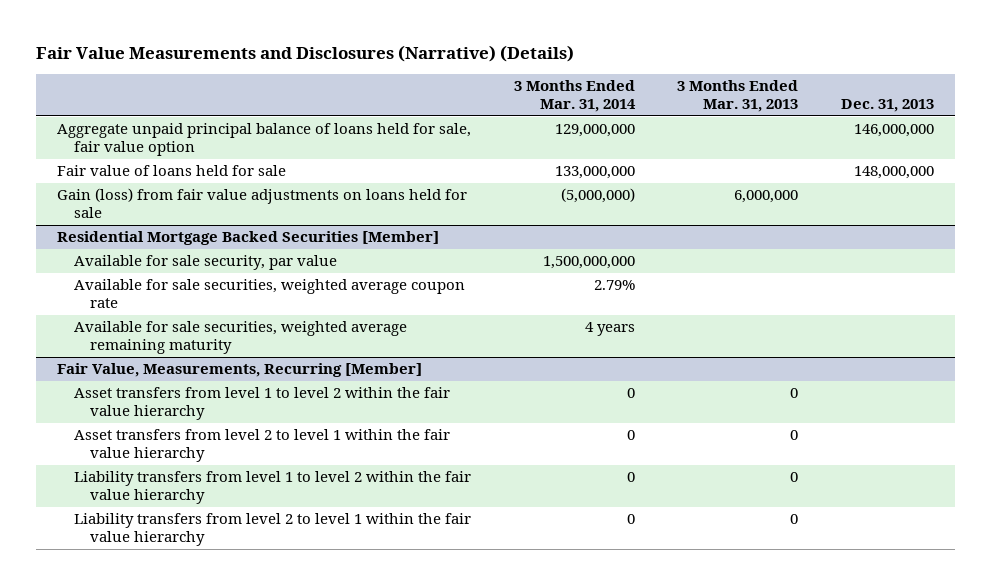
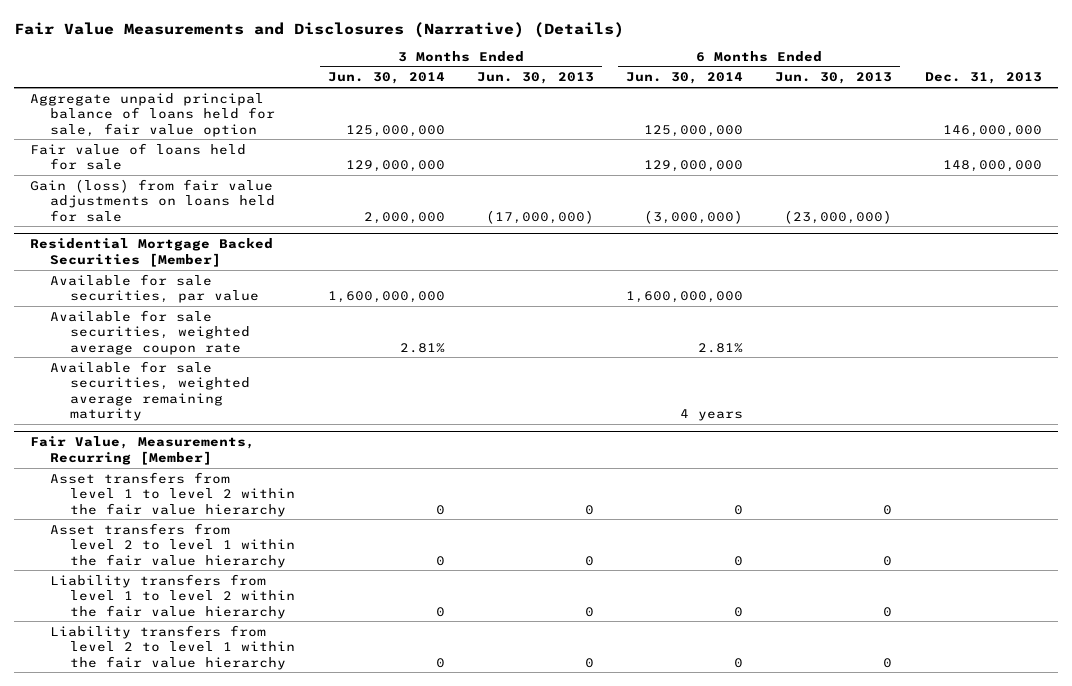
- | 3 Months Ended Mar. 31, 2014 | 3 Months Ended Mar. 31, 2013 | Dec. 31, 2013
+ | 3 Months Ended Jun. 30, 2014 | 3 Months Ended Jun. 30, 2013 | 6 Months Ended Jun. 30, 2014 | 6 Months Ended Jun. 30, 2013 | Dec. 31, 2013
@ Residential Mortgage Backed Securities [Member]
- Available for sale security, par value | 1,500,000,000 | |
+ Available for sale securities, par value | 1,600,000,000 | | 1,600,000,000 | |

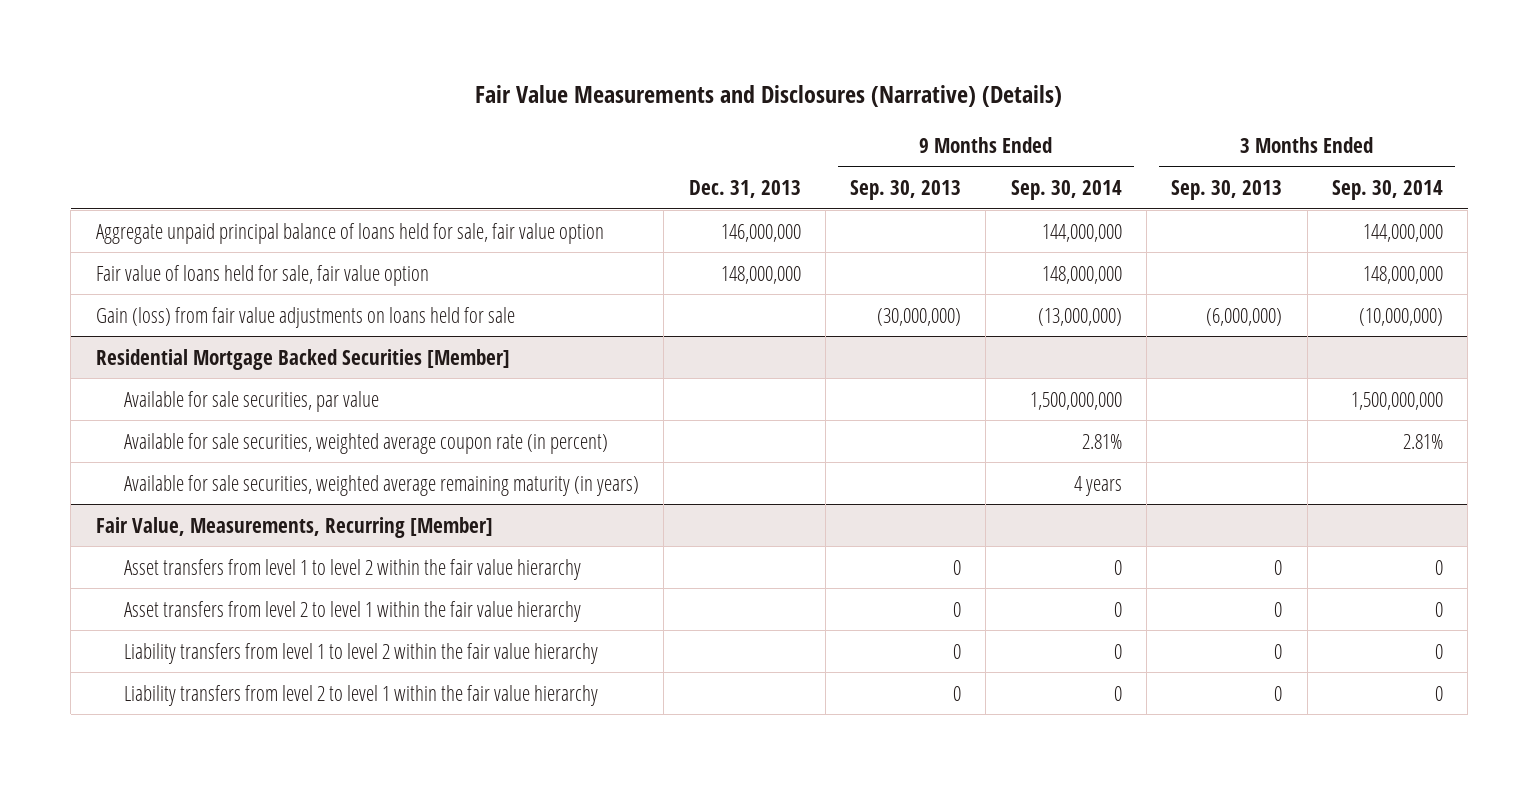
- | 3 Months Ended Jun. 30, 2014 | 3 Months Ended Jun. 30, 2013 | 6 Months Ended Jun. 30, 2014 | 6 Months Ended Jun. 30, 2013 | Dec. 31, 2013
+ | Dec. 31, 2013 | 9 Months Ended Sep. 30, 2013 | 9 Months Ended Sep. 30, 2014 | 3 Months Ended Sep. 30, 2013 | 3 Months Ended Sep. 30, 2014
- Fair value of loans held for sale | 129,000,000 | | 129,000,000 | | 148,000,000
+ Fair value of loans held for sale, fair value option | 148,000,000 | | 148,000,000 | | 148,000,000
@ Residential Mortgage Backed Securities [Member]
- Available for sale securities, weighted average coupon rate | 2.81% | | 2.81% | |
- Available for sale securities, weighted average remaining maturity | | | 4 years | |
+ Available for sale securities, weighted average coupon rate (in percent) | | | 2.81% | | 2.81%
+ Available for sale securities, weighted average remaining maturity (in years) | | | 4 years | |

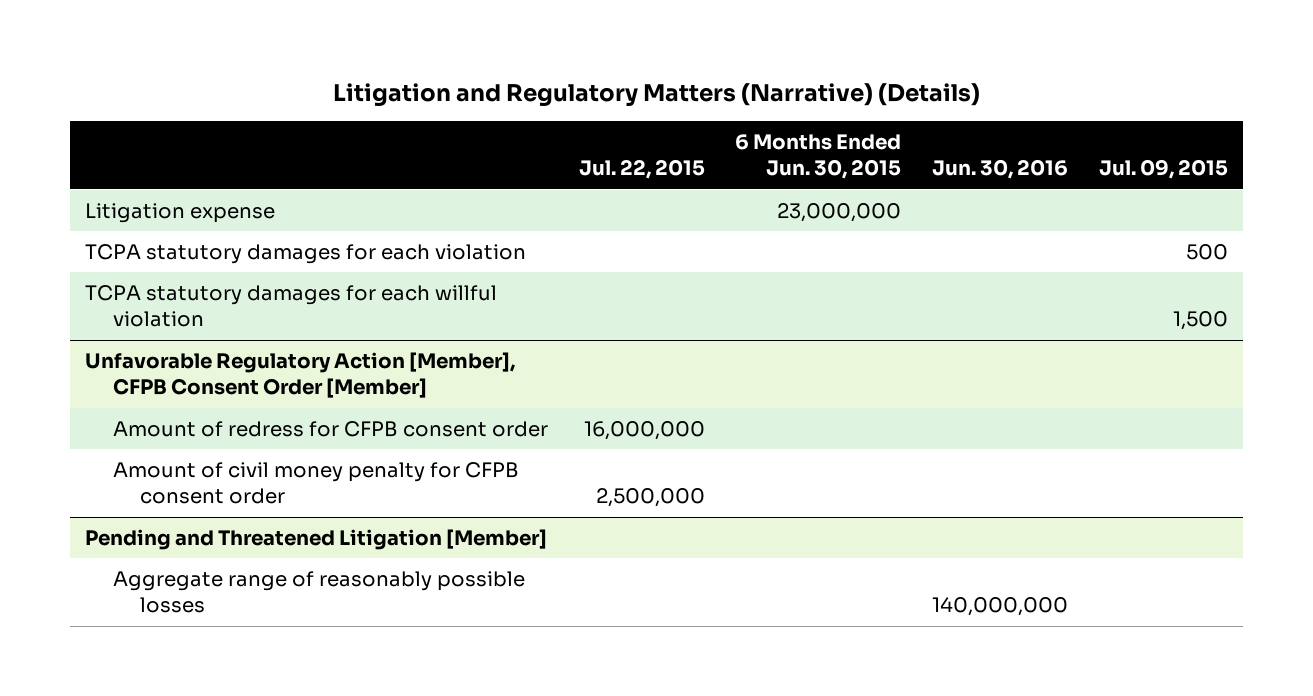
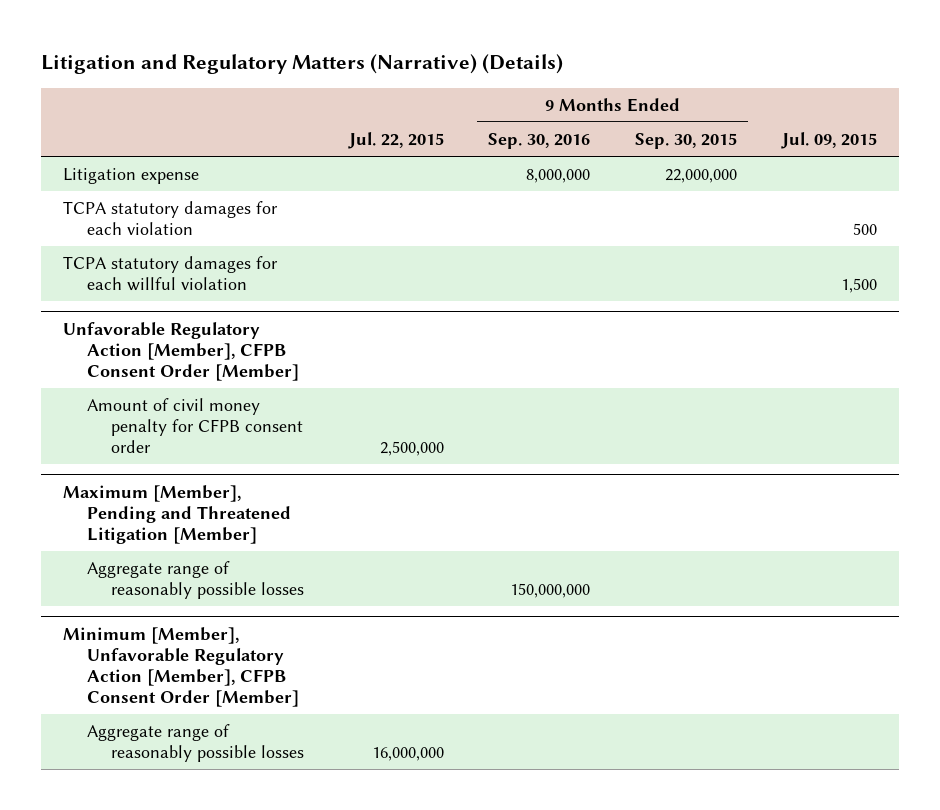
- | Jul. 22, 2015 | 6 Months Ended Jun. 30, 2015 | Jun. 30, 2016 | Jul. 09, 2015
+ | Jul. 22, 2015 | 9 Months Ended Sep. 30, 2016 | 9 Months Ended Sep. 30, 2015 | Jul. 09, 2015
@ Unfavorable Regulatory Action [Member], CFPB Consent Order [Member]
- Amount of redress for CFPB consent order | 16,000,000 | | |
- Pending and Threatened Litigation [Member]
+ Maximum [Member], Pending and Threatened Litigation [Member]
+ Minimum [Member], Unfavorable Regulatory Action [Member], CFPB Consent Order [Member]
+ Aggregate range of reasonably possible losses | 16,000,000 | | |

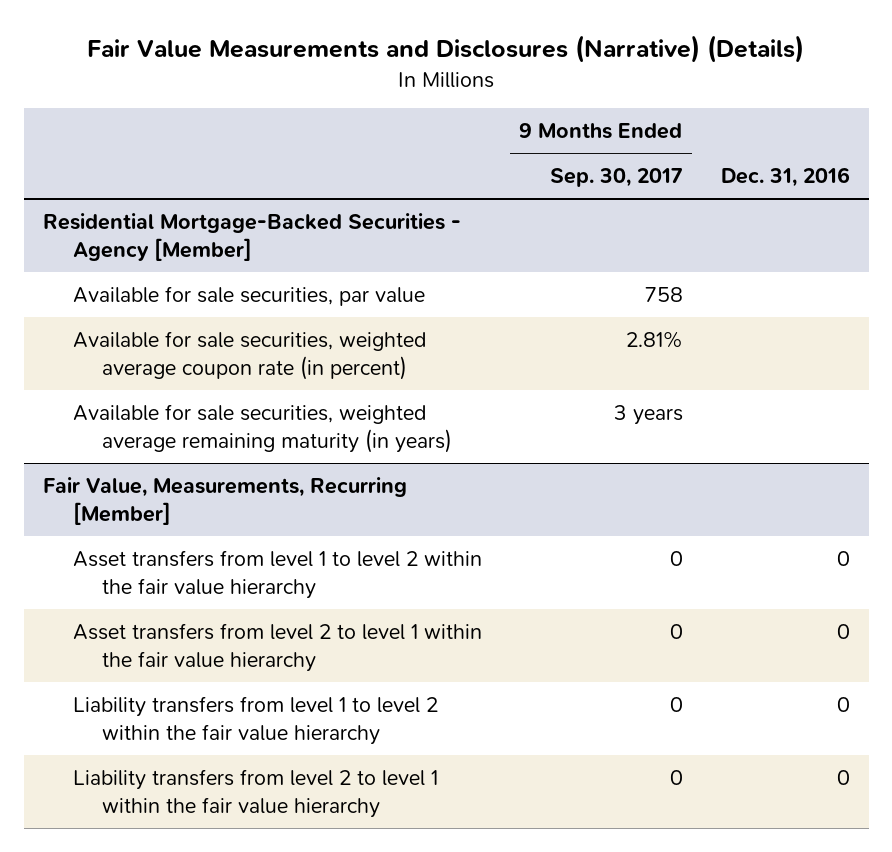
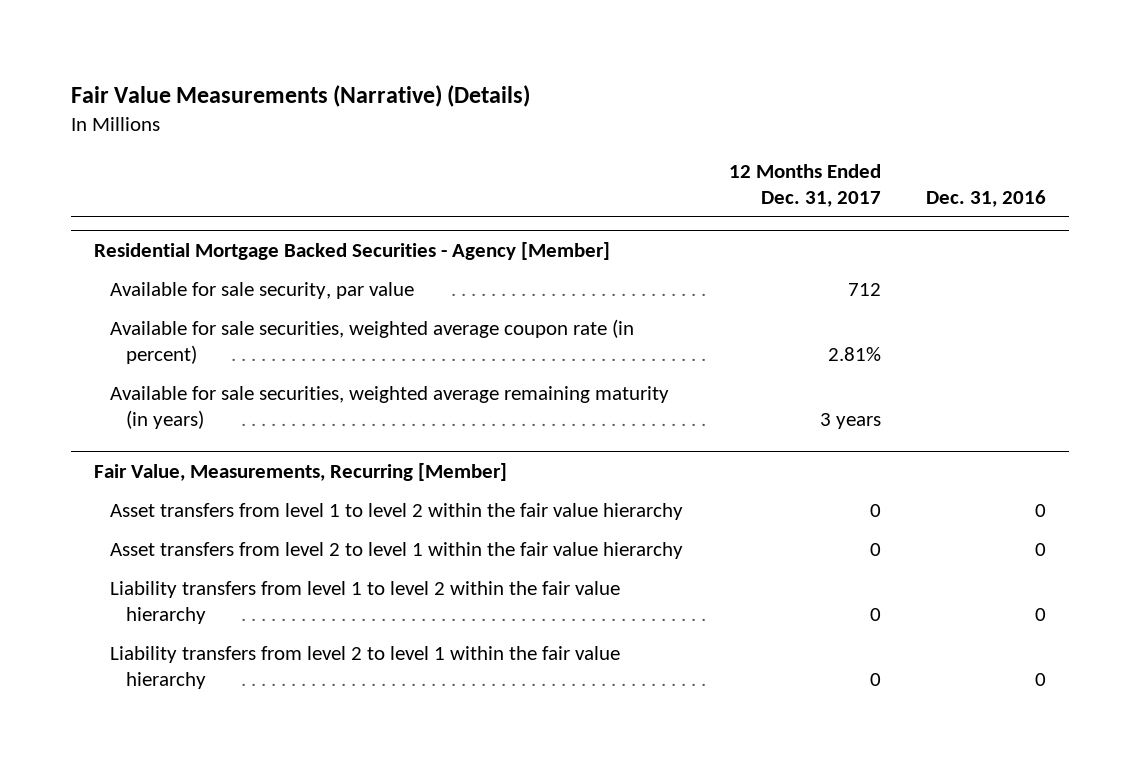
- Fair Value Measurements and Disclosures (Narrative) (Details)
+ Fair Value Measurements (Narrative) (Details)
- | 9 Months Ended Sep. 30, 2017 | Dec. 31, 2016
+ | 12 Months Ended Dec. 31, 2017 | Dec. 31, 2016
- Residential Mortgage-Backed Securities - Agency [Member]
- Available for sale securities, par value | 758 |
+ Residential Mortgage Backed Securities - Agency [Member]
+ Available for sale security, par value | 712 |

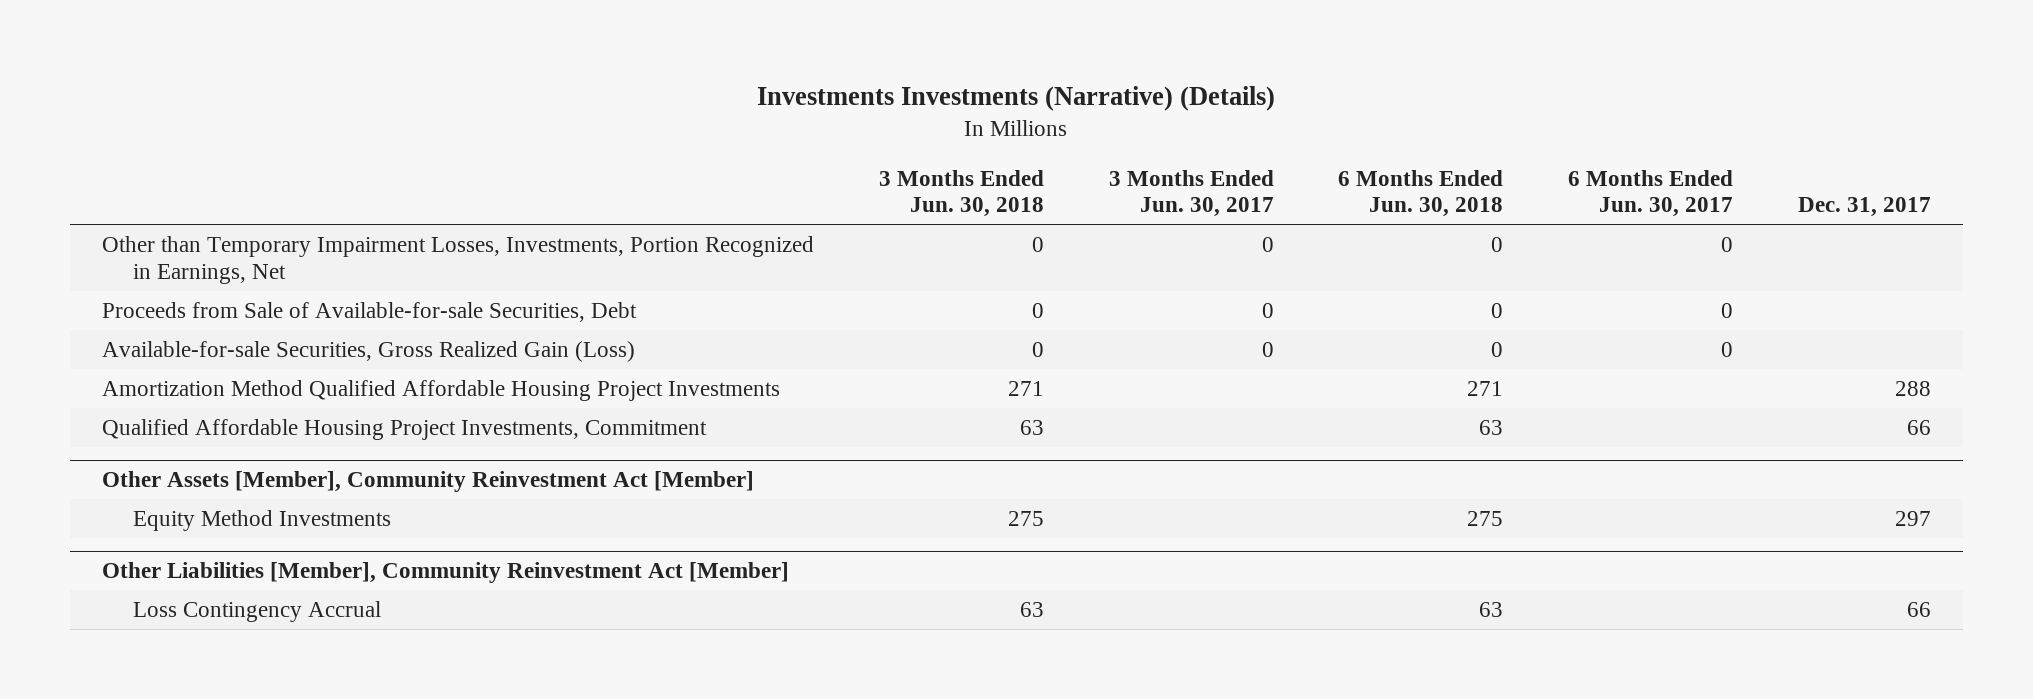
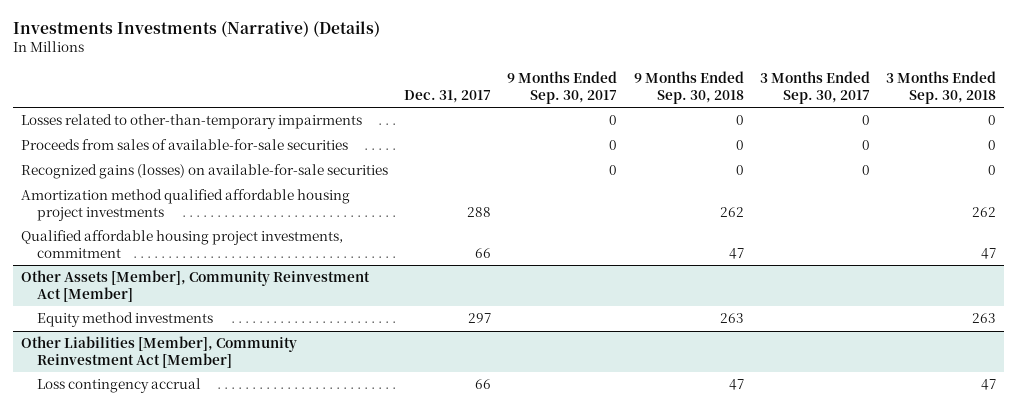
- | 3 Months Ended Jun. 30, 2018 | 3 Months Ended Jun. 30, 2017 | 6 Months Ended Jun. 30, 2018 | 6 Months Ended Jun. 30, 2017 | Dec. 31, 2017
+ | Dec. 31, 2017 | 9 Months Ended Sep. 30, 2017 | 9 Months Ended Sep. 30, 2018 | 3 Months Ended Sep. 30, 2017 | 3 Months Ended Sep. 30, 2018
- Other than Temporary Impairment Losses, Investments, Portion Recognized in Earnings, Net | 0 | 0 | 0 | 0 |
- Proceeds from Sale of Available-for-sale Securities, Debt | 0 | 0 | 0 | 0 |
- Available-for-sale Securities, Gross Realized Gain (Loss) | 0 | 0 | 0 | 0 |
- Amortization Method Qualified Affordable Housing Project Investments | 271 | | 271 | | 288
- Qualified Affordable Housing Project Investments, Commitment | 63 | | 63 | | 66
+ Losses related to other-than-temporary impairments | | 0 | 0 | 0 | 0
+ Proceeds from sales of available-for-sale securities | | 0 | 0 | 0 | 0
+ Recognized gains (losses) on available-for-sale securities | | 0 | 0 | 0 | 0
+ Amortization method qualified affordable housing project investments | 288 | | 262 | | 262
+ Qualified affordable housing project investments, commitment | 66 | | 47 | | 47
@ Other Assets [Member], Community Reinvestment Act [Member]
- Equity Method Investments | 275 | | 275 | | 297
+ Equity method investments | 297 | | 263 | | 263
@ Other Liabilities [Member], Community Reinvestment Act [Member]
- Loss Contingency Accrual | 63 | | 63 | | 66
+ Loss contingency accrual | 66 | | 47 | | 47

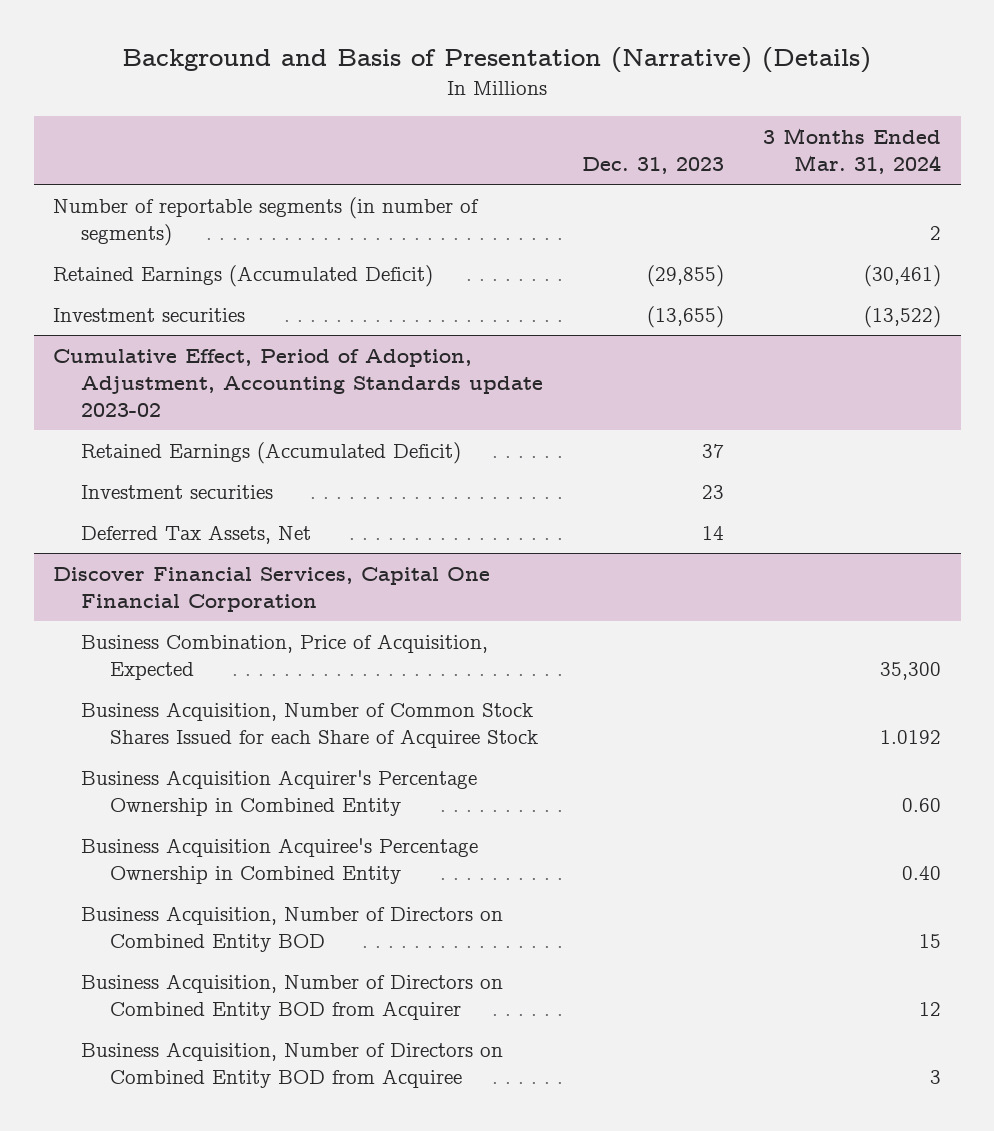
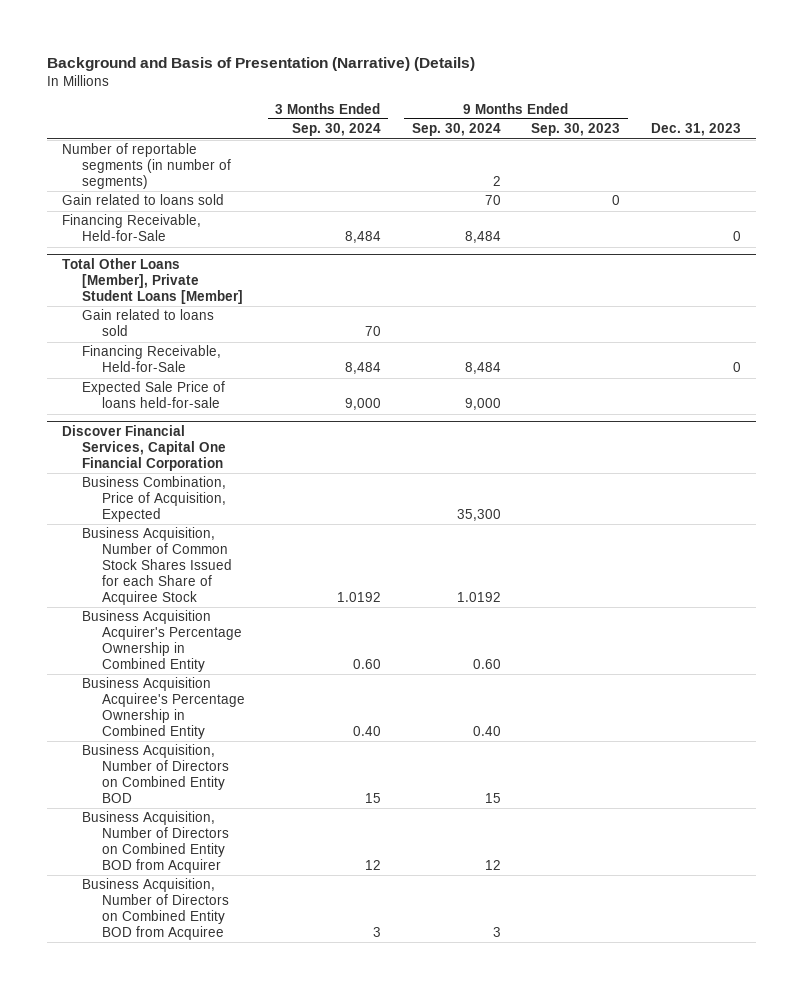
- | Dec. 31, 2023 | 3 Months Ended Mar. 31, 2024
+ | 3 Months Ended Sep. 30, 2024 | 9 Months Ended Sep. 30, 2024 | 9 Months Ended Sep. 30, 2023 | Dec. 31, 2023
- Retained Earnings (Accumulated Deficit) | (29,855) | (30,461)
- Investment securities | (13,655) | (13,522)
- Cumulative Effect, Period of Adoption, Adjustment, Accounting Standards update 2023-02
- Retained Earnings (Accumulated Deficit) | 37 |
- Investment securities | 23 |
- Deferred Tax Assets, Net | 14 |
+ Gain related to loans sold | | 70 | 0 |
+ Financing Receivable, Held-for-Sale | 8,484 | 8,484 | | 0
+ Total Other Loans [Member], Private Student Loans [Member]
+ Gain related to loans sold | 70 | | |
+ Financing Receivable, Held-for-Sale | 8,484 | 8,484 | | 0
+ Expected Sale Price of loans held-for-sale | 9,000 | 9,000 | |

